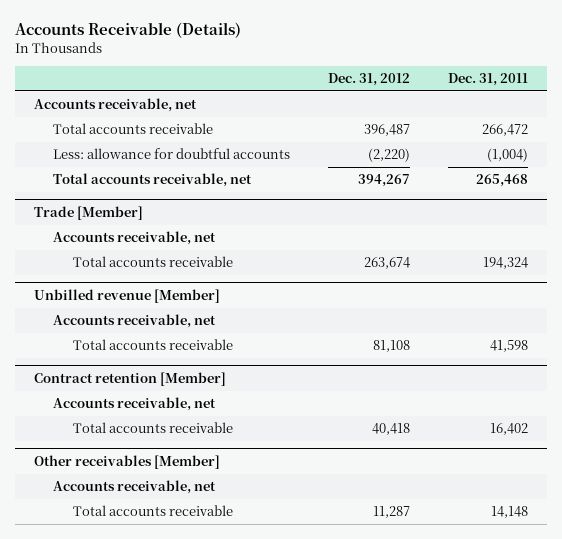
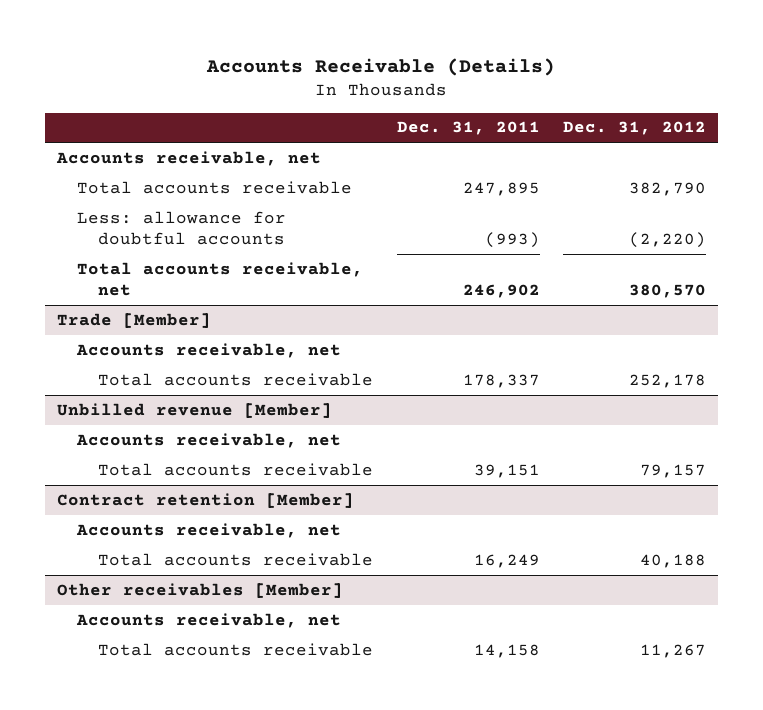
- | Dec. 31, 2012 | Dec. 31, 2011
+ | Dec. 31, 2011 | Dec. 31, 2012
- Total accounts receivable | 396,487 | 266,472
- Less: allowance for doubtful accounts | (2,220) | (1,004)
- Total accounts receivable, net | 394,267 | 265,468
+ Total accounts receivable | 247,895 | 382,790
+ Less: allowance for doubtful accounts | (993) | (2,220)
+ Total accounts receivable, net | 246,902 | 380,570
@ Trade [Member]
- Total accounts receivable | 263,674 | 194,324
+ Total accounts receivable | 178,337 | 252,178
@ Unbilled revenue [Member]
- Total accounts receivable | 81,108 | 41,598
+ Total accounts receivable | 39,151 | 79,157
@ Contract retention [Member]
- Total accounts receivable | 40,418 | 16,402
+ Total accounts receivable | 16,249 | 40,188
@ Other receivables [Member]
- Total accounts receivable | 11,287 | 14,148
+ Total accounts receivable | 14,158 | 11,267

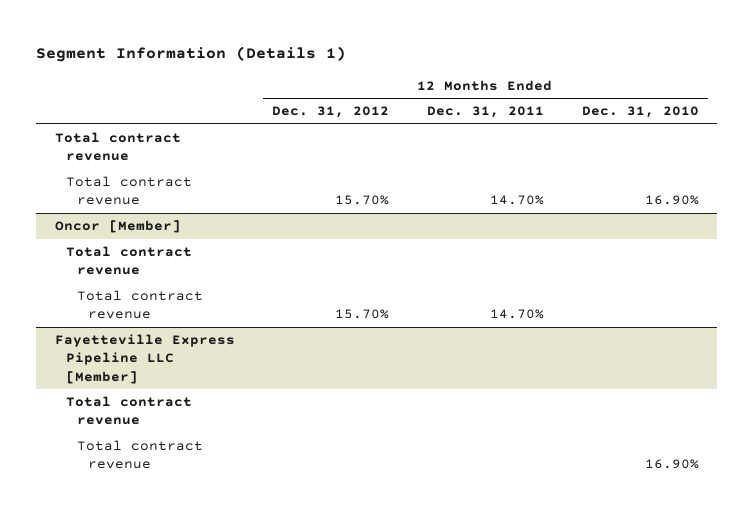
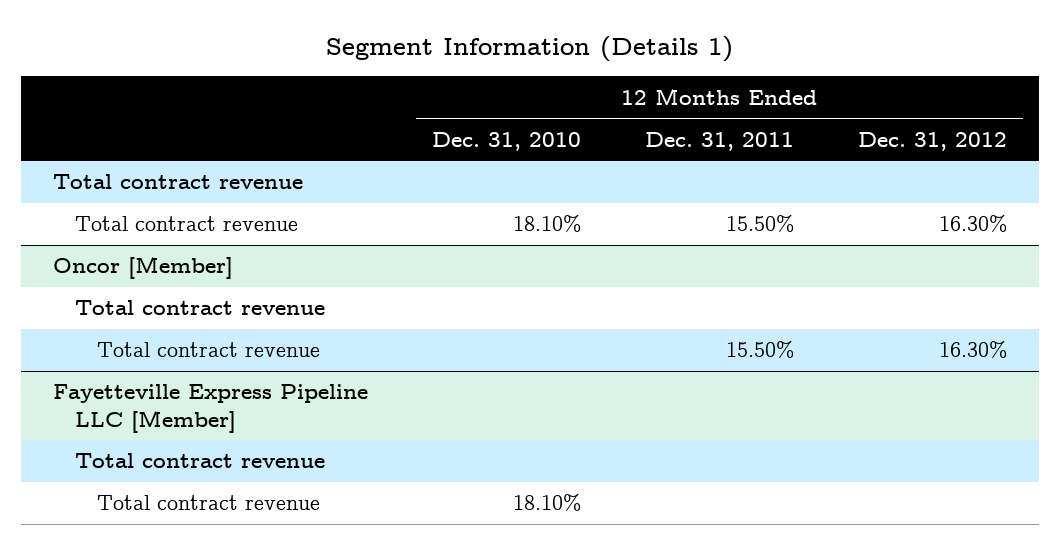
- | 12 Months Ended Dec. 31, 2012 | 12 Months Ended Dec. 31, 2011 | 12 Months Ended Dec. 31, 2010
+ | 12 Months Ended Dec. 31, 2010 | 12 Months Ended Dec. 31, 2011 | 12 Months Ended Dec. 31, 2012
- Total contract revenue | 15.70% | 14.70% | 16.90%
+ Total contract revenue | 18.10% | 15.50% | 16.30%
@ Oncor [Member]
- Total contract revenue | 15.70% | 14.70% |
+ Total contract revenue | | 15.50% | 16.30%
@ Fayetteville Express Pipeline LLC [Member]
- Total contract revenue | | | 16.90%
+ Total contract revenue | 18.10% | |

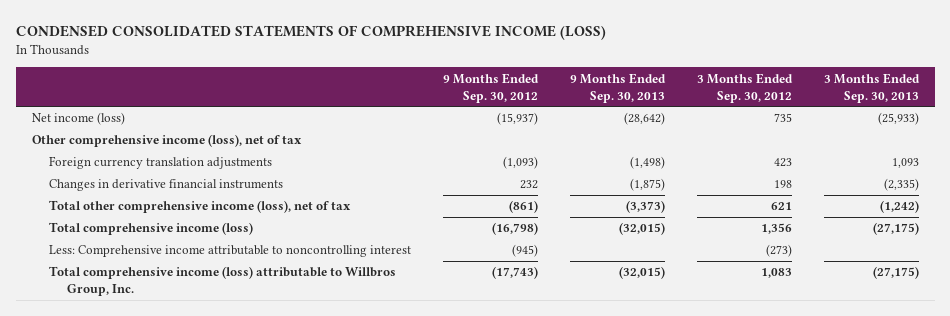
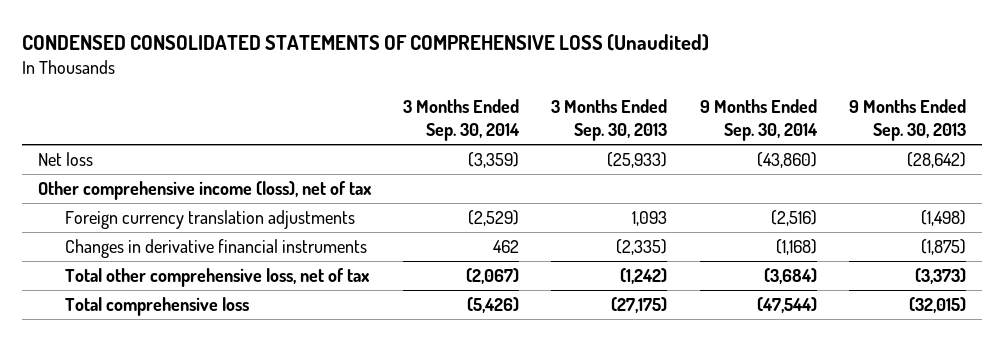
- CONDENSED CONSOLIDATED STATEMENTS OF COMPREHENSIVE INCOME (LOSS)
+ CONDENSED CONSOLIDATED STATEMENTS OF COMPREHENSIVE LOSS (Unaudited)
- | 9 Months Ended Sep. 30, 2012 | 9 Months Ended Sep. 30, 2013 | 3 Months Ended Sep. 30, 2012 | 3 Months Ended Sep. 30, 2013
+ | 3 Months Ended Sep. 30, 2014 | 3 Months Ended Sep. 30, 2013 | 9 Months Ended Sep. 30, 2014 | 9 Months Ended Sep. 30, 2013
- Net income (loss) | (15,937) | (28,642) | 735 | (25,933)
+ Net loss | (3,359) | (25,933) | (43,860) | (28,642)
- Total other comprehensive income (loss), net of tax | (861) | (3,373) | 621 | (1,242)
- Total comprehensive income (loss) | (16,798) | (32,015) | 1,356 | (27,175)
- Less: Comprehensive income attributable to noncontrolling interest | (945) | | (273) |
- Total comprehensive income (loss) attributable to Willbros Group, Inc. | (17,743) | (32,015) | 1,083 | (27,175)
+ Total other comprehensive loss, net of tax | (2,067) | (1,242) | (3,684) | (3,373)
+ Total comprehensive loss | (5,426) | (27,175) | (47,544) | (32,015)

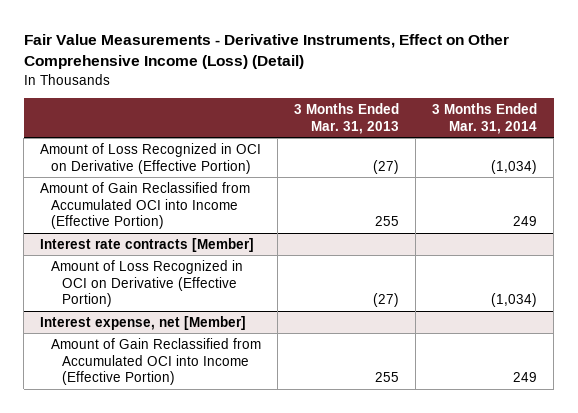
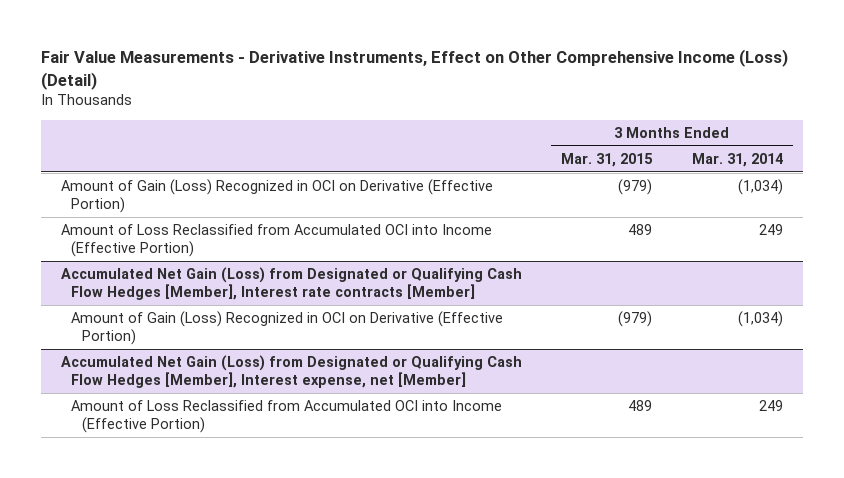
- | 3 Months Ended Mar. 31, 2013 | 3 Months Ended Mar. 31, 2014
+ | 3 Months Ended Mar. 31, 2015 | 3 Months Ended Mar. 31, 2014
- Amount of Loss Recognized in OCI on Derivative (Effective Portion) | (27) | (1,034)
- Amount of Gain Reclassified from Accumulated OCI into Income (Effective Portion) | 255 | 249
- Interest rate contracts [Member]
- Amount of Loss Recognized in OCI on Derivative (Effective Portion) | (27) | (1,034)
- Interest expense, net [Member]
- Amount of Gain Reclassified from Accumulated OCI into Income (Effective Portion) | 255 | 249
+ Amount of Gain (Loss) Recognized in OCI on Derivative (Effective Portion) | (979) | (1,034)
+ Amount of Loss Reclassified from Accumulated OCI into Income (Effective Portion) | 489 | 249
+ Accumulated Net Gain (Loss) from Designated or Qualifying Cash Flow Hedges [Member], Interest rate contracts [Member]
+ Amount of Gain (Loss) Recognized in OCI on Derivative (Effective Portion) | (979) | (1,034)
+ Accumulated Net Gain (Loss) from Designated or Qualifying Cash Flow Hedges [Member], Interest expense, net [Member]
+ Amount of Loss Reclassified from Accumulated OCI into Income (Effective Portion) | 489 | 249

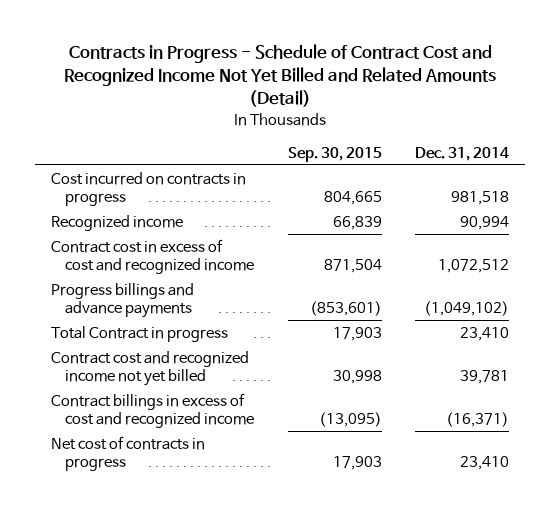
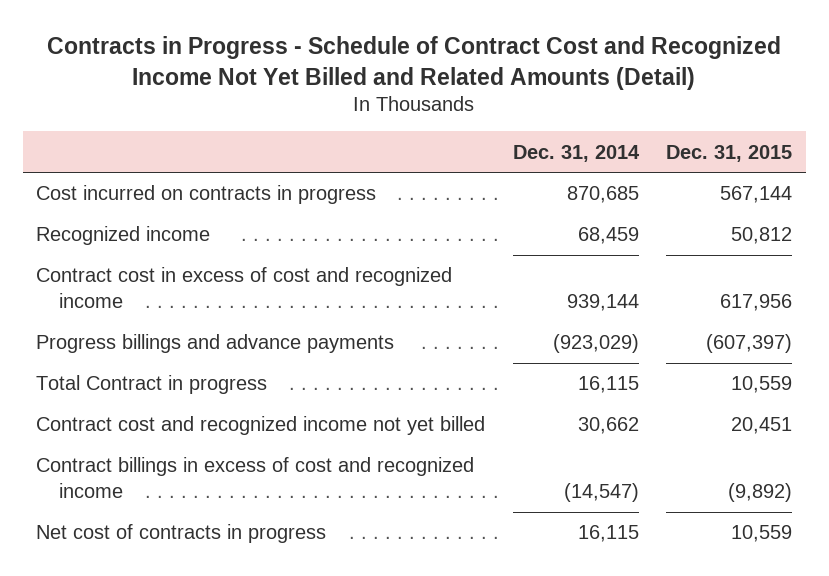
- | Sep. 30, 2015 | Dec. 31, 2014
+ | Dec. 31, 2014 | Dec. 31, 2015
- Cost incurred on contracts in progress | 804,665 | 981,518
- Recognized income | 66,839 | 90,994
- Contract cost in excess of cost and recognized income | 871,504 | 1,072,512
- Progress billings and advance payments | (853,601) | (1,049,102)
- Total Contract in progress | 17,903 | 23,410
- Contract cost and recognized income not yet billed | 30,998 | 39,781
- Contract billings in excess of cost and recognized income | (13,095) | (16,371)
- Net cost of contracts in progress | 17,903 | 23,410
+ Cost incurred on contracts in progress | 870,685 | 567,144
+ Recognized income | 68,459 | 50,812
+ Contract cost in excess of cost and recognized income | 939,144 | 617,956
+ Progress billings and advance payments | (923,029) | (607,397)
+ Total Contract in progress | 16,115 | 10,559
+ Contract cost and recognized income not yet billed | 30,662 | 20,451
+ Contract billings in excess of cost and recognized income | (14,547) | (9,892)
+ Net cost of contracts in progress | 16,115 | 10,559

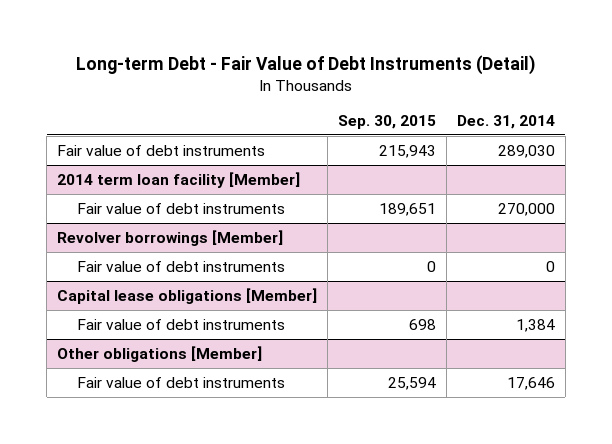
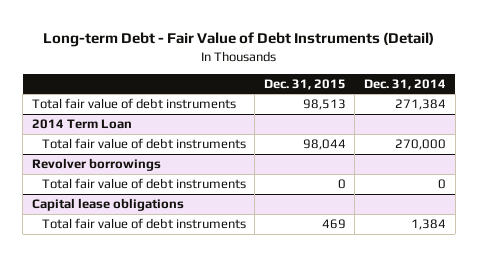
- | Sep. 30, 2015 | Dec. 31, 2014
+ | Dec. 31, 2015 | Dec. 31, 2014
- Fair value of debt instruments | 215,943 | 289,030
- 2014 term loan facility [Member]
- Fair value of debt instruments | 189,651 | 270,000
- Revolver borrowings [Member]
- Fair value of debt instruments | 0 | 0
- Capital lease obligations [Member]
- Fair value of debt instruments | 698 | 1,384
- Other obligations [Member]
- Fair value of debt instruments | 25,594 | 17,646
+ Total fair value of debt instruments | 98,513 | 271,384
+ 2014 Term Loan
+ Total fair value of debt instruments | 98,044 | 270,000
+ Revolver borrowings
+ Total fair value of debt instruments | 0 | 0
+ Capital lease obligations
+ Total fair value of debt instruments | 469 | 1,384

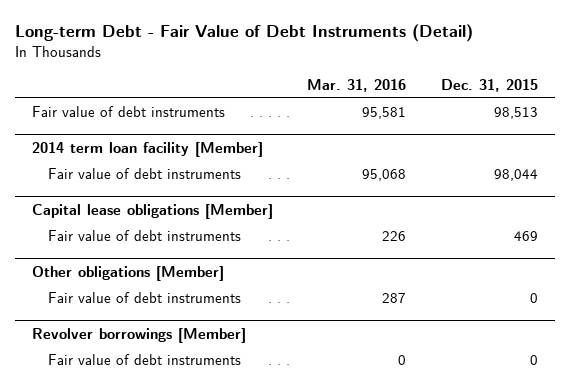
- | Dec. 31, 2015 | Dec. 31, 2014
+ | Mar. 31, 2016 | Dec. 31, 2015
- Total fair value of debt instruments | 98,513 | 271,384
- 2014 Term Loan
- Total fair value of debt instruments | 98,044 | 270,000
- Revolver borrowings
- Total fair value of debt instruments | 0 | 0
- Capital lease obligations
- Total fair value of debt instruments | 469 | 1,384
+ Fair value of debt instruments | 95,581 | 98,513
+ 2014 term loan facility [Member]
+ Fair value of debt instruments | 95,068 | 98,044
+ Capital lease obligations [Member]
+ Fair value of debt instruments | 226 | 469
+ Other obligations [Member]
+ Fair value of debt instruments | 287 | 0
+ Revolver borrowings [Member]
+ Fair value of debt instruments | 0 | 0

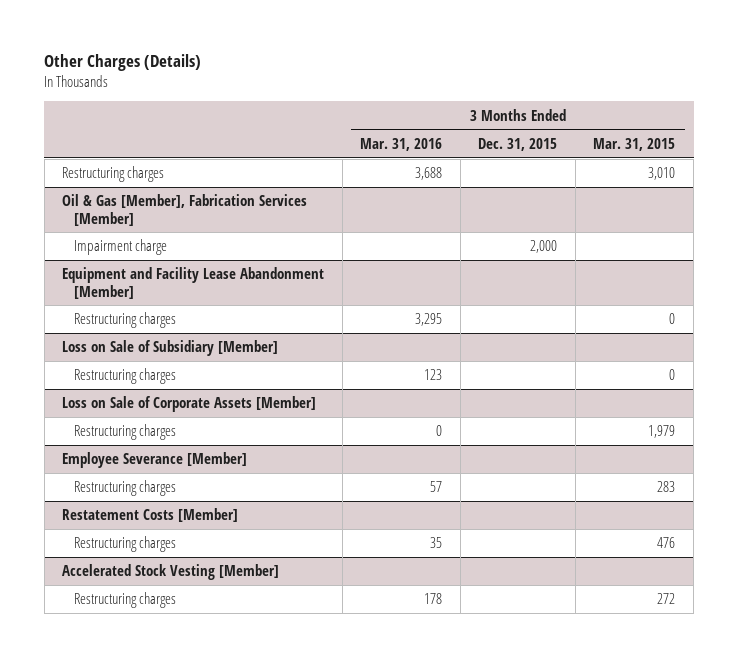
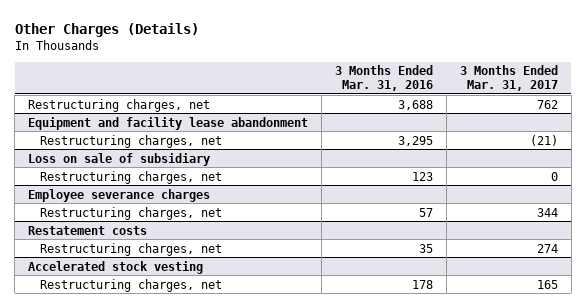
- | 3 Months Ended Mar. 31, 2016 | 3 Months Ended Dec. 31, 2015 | 3 Months Ended Mar. 31, 2015
+ | 3 Months Ended Mar. 31, 2016 | 3 Months Ended Mar. 31, 2017
- Restructuring charges | 3,688 | | 3,010
- Oil & Gas [Member], Fabrication Services [Member]
- Impairment charge | | 2,000 |
- Equipment and Facility Lease Abandonment [Member]
- Restructuring charges | 3,295 | | 0
- Loss on Sale of Subsidiary [Member]
- Restructuring charges | 123 | | 0
- Loss on Sale of Corporate Assets [Member]
- Restructuring charges | 0 | | 1,979
- Employee Severance [Member]
- Restructuring charges | 57 | | 283
- Restatement Costs [Member]
- Restructuring charges | 35 | | 476
- Accelerated Stock Vesting [Member]
- Restructuring charges | 178 | | 272
+ Restructuring charges, net | 3,688 | 762
+ Equipment and facility lease abandonment
+ Restructuring charges, net | 3,295 | (21)
+ Loss on sale of subsidiary
+ Restructuring charges, net | 123 | 0
+ Employee severance charges
+ Restructuring charges, net | 57 | 344
+ Restatement costs
+ Restructuring charges, net | 35 | 274
+ Accelerated stock vesting
+ Restructuring charges, net | 178 | 165

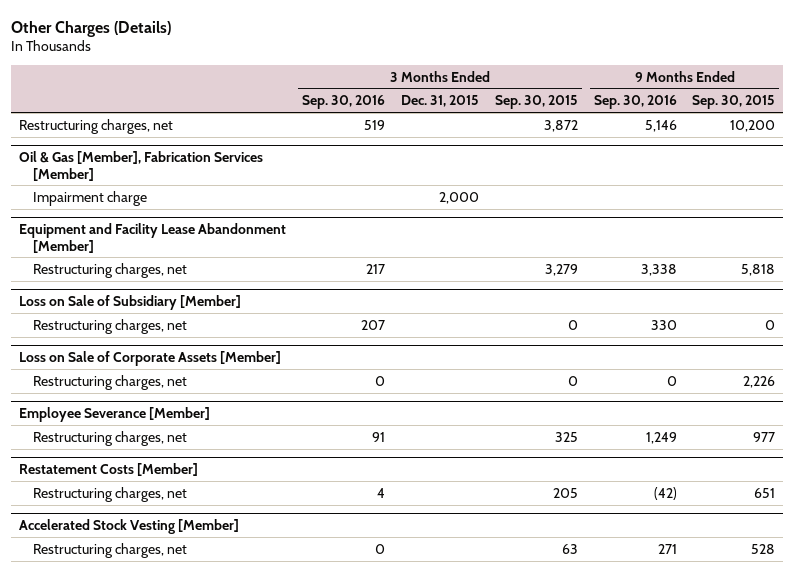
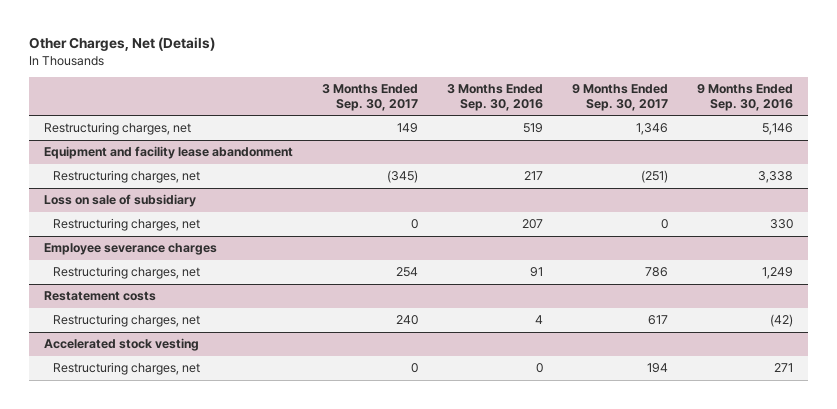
- Other Charges (Details)
+ Other Charges, Net (Details)
- | 3 Months Ended Sep. 30, 2016 | 3 Months Ended Dec. 31, 2015 | 3 Months Ended Sep. 30, 2015 | 9 Months Ended Sep. 30, 2016 | 9 Months Ended Sep. 30, 2015
+ | 3 Months Ended Sep. 30, 2017 | 3 Months Ended Sep. 30, 2016 | 9 Months Ended Sep. 30, 2017 | 9 Months Ended Sep. 30, 2016
- Oil & Gas [Member], Fabrication Services [Member]
- Impairment charge | | 2,000 | | |
- Equipment and Facility Lease Abandonment [Member]
+ Equipment and facility lease abandonment
- Loss on Sale of Subsidiary [Member]
+ Loss on sale of subsidiary
- Loss on Sale of Corporate Assets [Member]
- Restructuring charges, net | 0 | | 0 | 0 | 2,226
- Employee Severance [Member]
+ Employee severance charges
- Restatement Costs [Member]
+ Restatement costs
- Accelerated Stock Vesting [Member]
+ Accelerated stock vesting

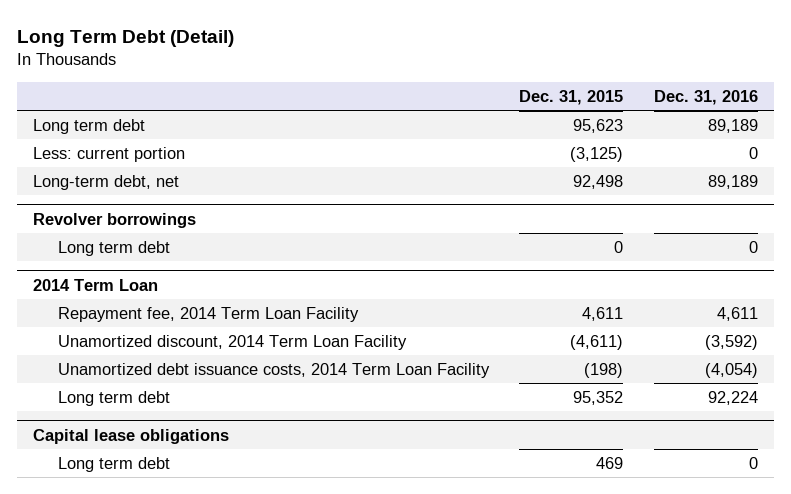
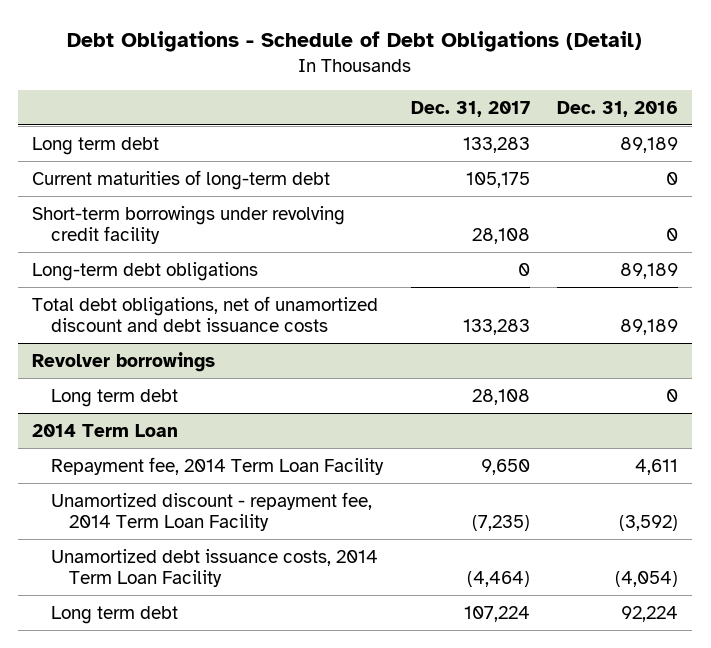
- Long Term Debt (Detail)
+ Debt Obligations - Schedule of Debt Obligations (Detail)
- | Dec. 31, 2015 | Dec. 31, 2016
+ | Dec. 31, 2017 | Dec. 31, 2016
- Less: current portion | (3,125) | 0
- Long-term debt, net | 92,498 | 89,189
+ Current maturities of long-term debt | 105,175 | 0
+ Short-term borrowings under revolving credit facility | 28,108 | 0
+ Long-term debt obligations | 0 | 89,189
+ Total debt obligations, net of unamortized discount and debt issuance costs | 133,283 | 89,189
@ 2014 Term Loan
- Unamortized discount, 2014 Term Loan Facility | (4,611) | (3,592)
+ Unamortized discount - repayment fee, 2014 Term Loan Facility | (7,235) | (3,592)
- Capital lease obligations
- Long term debt | 469 | 0

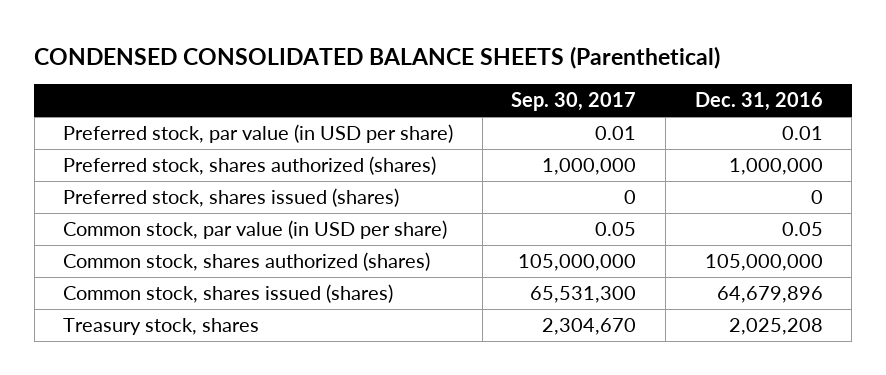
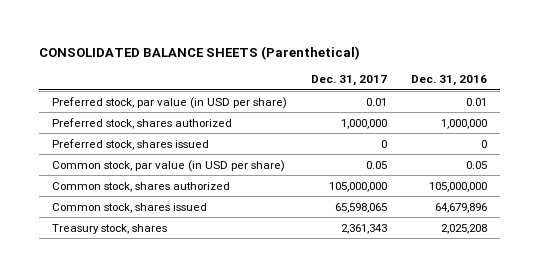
- CONDENSED CONSOLIDATED BALANCE SHEETS (Parenthetical)
+ CONSOLIDATED BALANCE SHEETS (Parenthetical)
- | Sep. 30, 2017 | Dec. 31, 2016
+ | Dec. 31, 2017 | Dec. 31, 2016
- Preferred stock, shares authorized (shares) | 1,000,000 | 1,000,000
- Preferred stock, shares issued (shares) | 0 | 0
+ Preferred stock, shares authorized | 1,000,000 | 1,000,000
+ Preferred stock, shares issued | 0 | 0
- Common stock, shares authorized (shares) | 105,000,000 | 105,000,000
- Common stock, shares issued (shares) | 65,531,300 | 64,679,896
+ Common stock, shares authorized | 105,000,000 | 105,000,000
+ Common stock, shares issued | 65,598,065 | 64,679,896

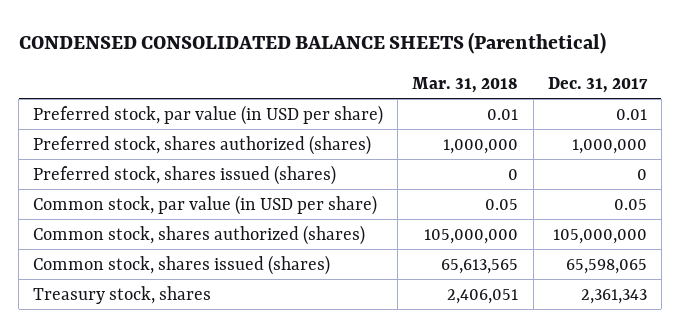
- CONSOLIDATED BALANCE SHEETS (Parenthetical)
+ CONDENSED CONSOLIDATED BALANCE SHEETS (Parenthetical)
- | Dec. 31, 2017 | Dec. 31, 2016
+ | Mar. 31, 2018 | Dec. 31, 2017
- Preferred stock, shares authorized | 1,000,000 | 1,000,000
- Preferred stock, shares issued | 0 | 0
+ Preferred stock, shares authorized (shares) | 1,000,000 | 1,000,000
+ Preferred stock, shares issued (shares) | 0 | 0
- Common stock, shares authorized | 105,000,000 | 105,000,000
- Common stock, shares issued | 65,598,065 | 64,679,896
+ Common stock, shares authorized (shares) | 105,000,000 | 105,000,000
+ Common stock, shares issued (shares) | 65,613,565 | 65,598,065

